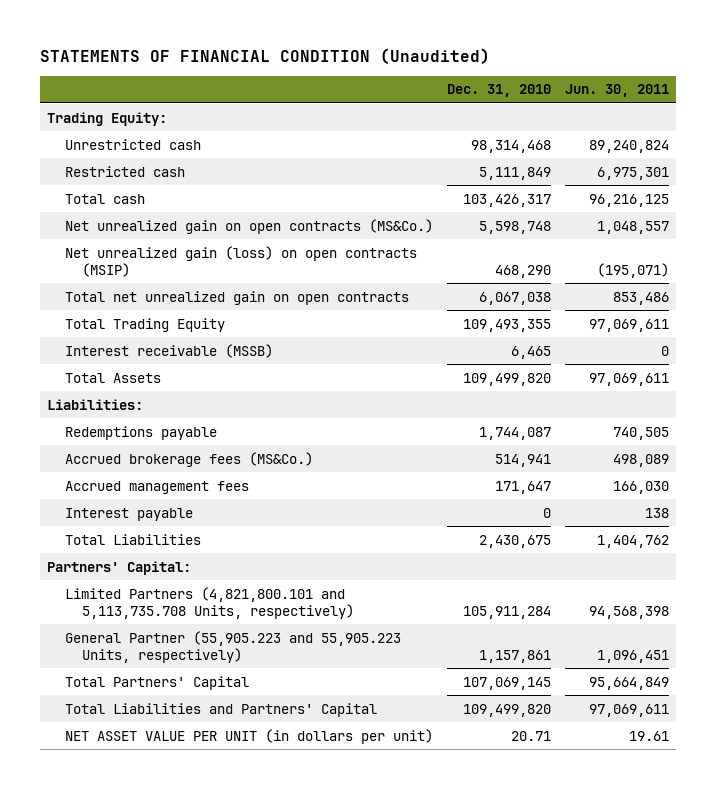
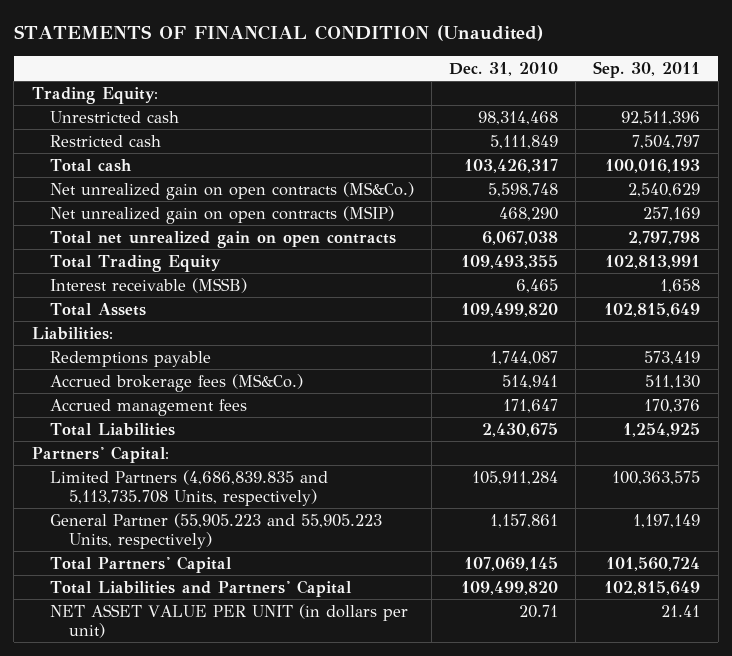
- | Dec. 31, 2010 | Jun. 30, 2011
+ | Dec. 31, 2010 | Sep. 30, 2011
- Net unrealized gain (loss) on open contracts (MSIP) | 468,290 | (195,071)
+ Net unrealized gain on open contracts (MSIP) | 468,290 | 257,169
- Interest payable | 0 | 138
- Limited Partners (4,821,800.101 and 5,113,735.708 Units, respectively) | 105,911,284 | 94,568,398
+ Limited Partners (4,686,839.835 and 5,113,735.708 Units, respectively) | 105,911,284 | 100,363,575

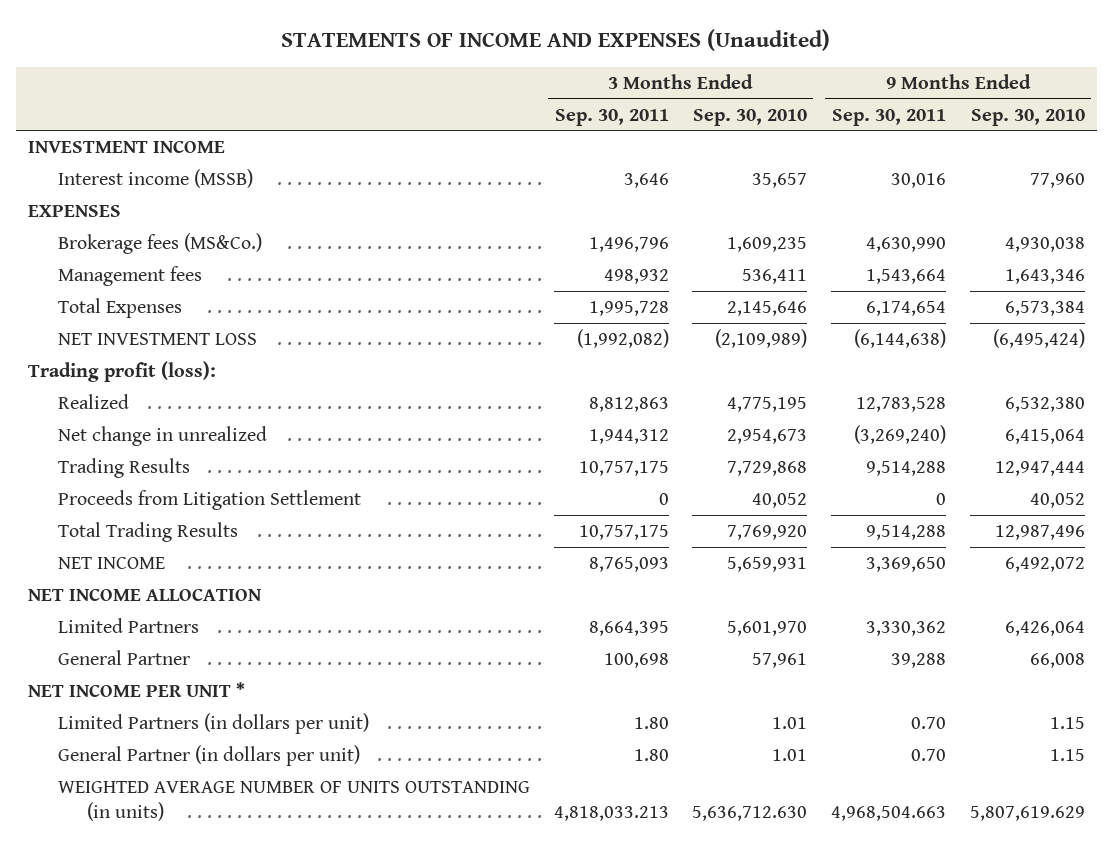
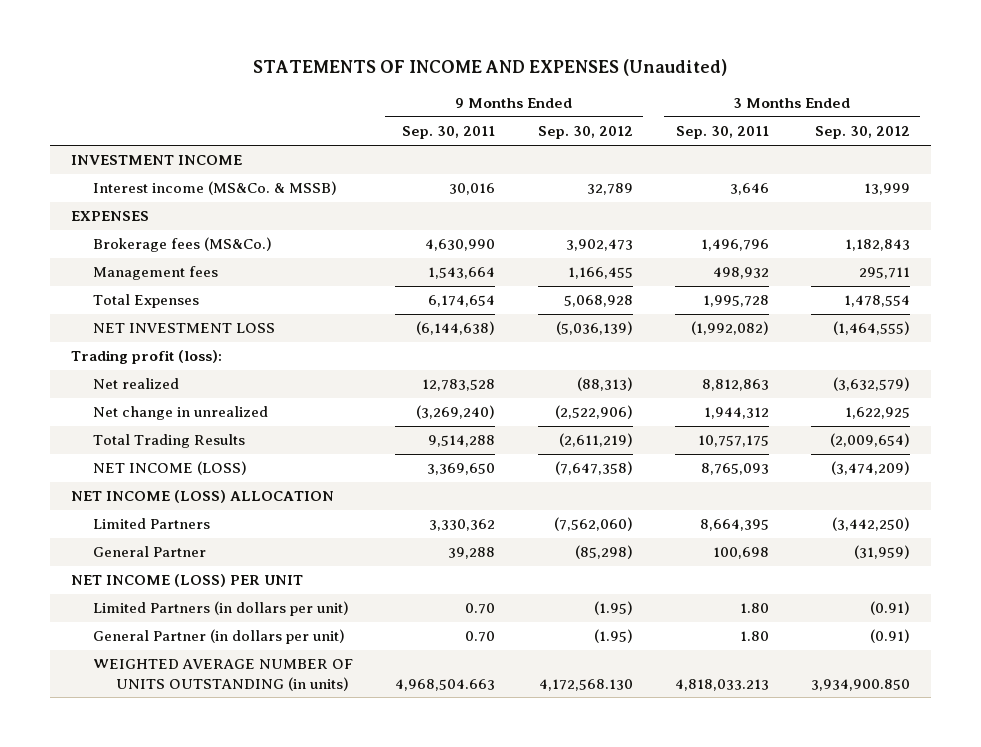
- | 3 Months Ended Sep. 30, 2011 | 3 Months Ended Sep. 30, 2010 | 9 Months Ended Sep. 30, 2011 | 9 Months Ended Sep. 30, 2010
+ | 9 Months Ended Sep. 30, 2011 | 9 Months Ended Sep. 30, 2012 | 3 Months Ended Sep. 30, 2011 | 3 Months Ended Sep. 30, 2012
- Interest income (MSSB) | 3,646 | 35,657 | 30,016 | 77,960
+ Interest income (MS&Co. & MSSB) | 30,016 | 32,789 | 3,646 | 13,999
- Realized | 8,812,863 | 4,775,195 | 12,783,528 | 6,532,380
+ Net realized | 12,783,528 | (88,313) | 8,812,863 | (3,632,579)
- Trading Results | 10,757,175 | 7,729,868 | 9,514,288 | 12,947,444
- Proceeds from Litigation Settlement | 0 | 40,052 | 0 | 40,052
- NET INCOME | 8,765,093 | 5,659,931 | 3,369,650 | 6,492,072
- NET INCOME ALLOCATION
+ NET INCOME (LOSS) | 3,369,650 | (7,647,358) | 8,765,093 | (3,474,209)
+ NET INCOME (LOSS) ALLOCATION
- NET INCOME PER UNIT *
+ NET INCOME (LOSS) PER UNIT

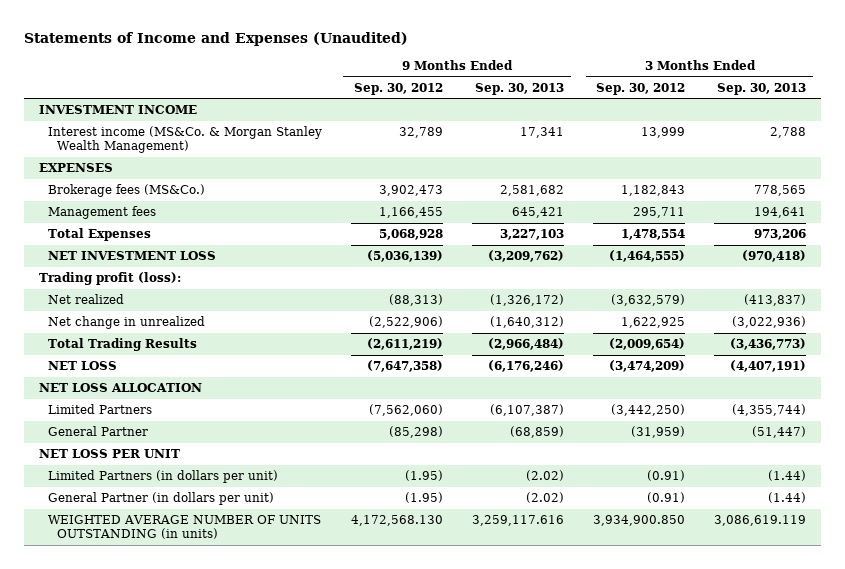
- STATEMENTS OF INCOME AND EXPENSES (Unaudited)
+ Statements of Income and Expenses (Unaudited)
- | 9 Months Ended Sep. 30, 2011 | 9 Months Ended Sep. 30, 2012 | 3 Months Ended Sep. 30, 2011 | 3 Months Ended Sep. 30, 2012
+ | 9 Months Ended Sep. 30, 2012 | 9 Months Ended Sep. 30, 2013 | 3 Months Ended Sep. 30, 2012 | 3 Months Ended Sep. 30, 2013
- Interest income (MS&Co. & MSSB) | 30,016 | 32,789 | 3,646 | 13,999
+ Interest income (MS&Co. & Morgan Stanley Wealth Management) | 32,789 | 17,341 | 13,999 | 2,788
- NET INCOME (LOSS) | 3,369,650 | (7,647,358) | 8,765,093 | (3,474,209)
- NET INCOME (LOSS) ALLOCATION
+ NET LOSS | (7,647,358) | (6,176,246) | (3,474,209) | (4,407,191)
+ NET LOSS ALLOCATION
- NET INCOME (LOSS) PER UNIT
+ NET LOSS PER UNIT

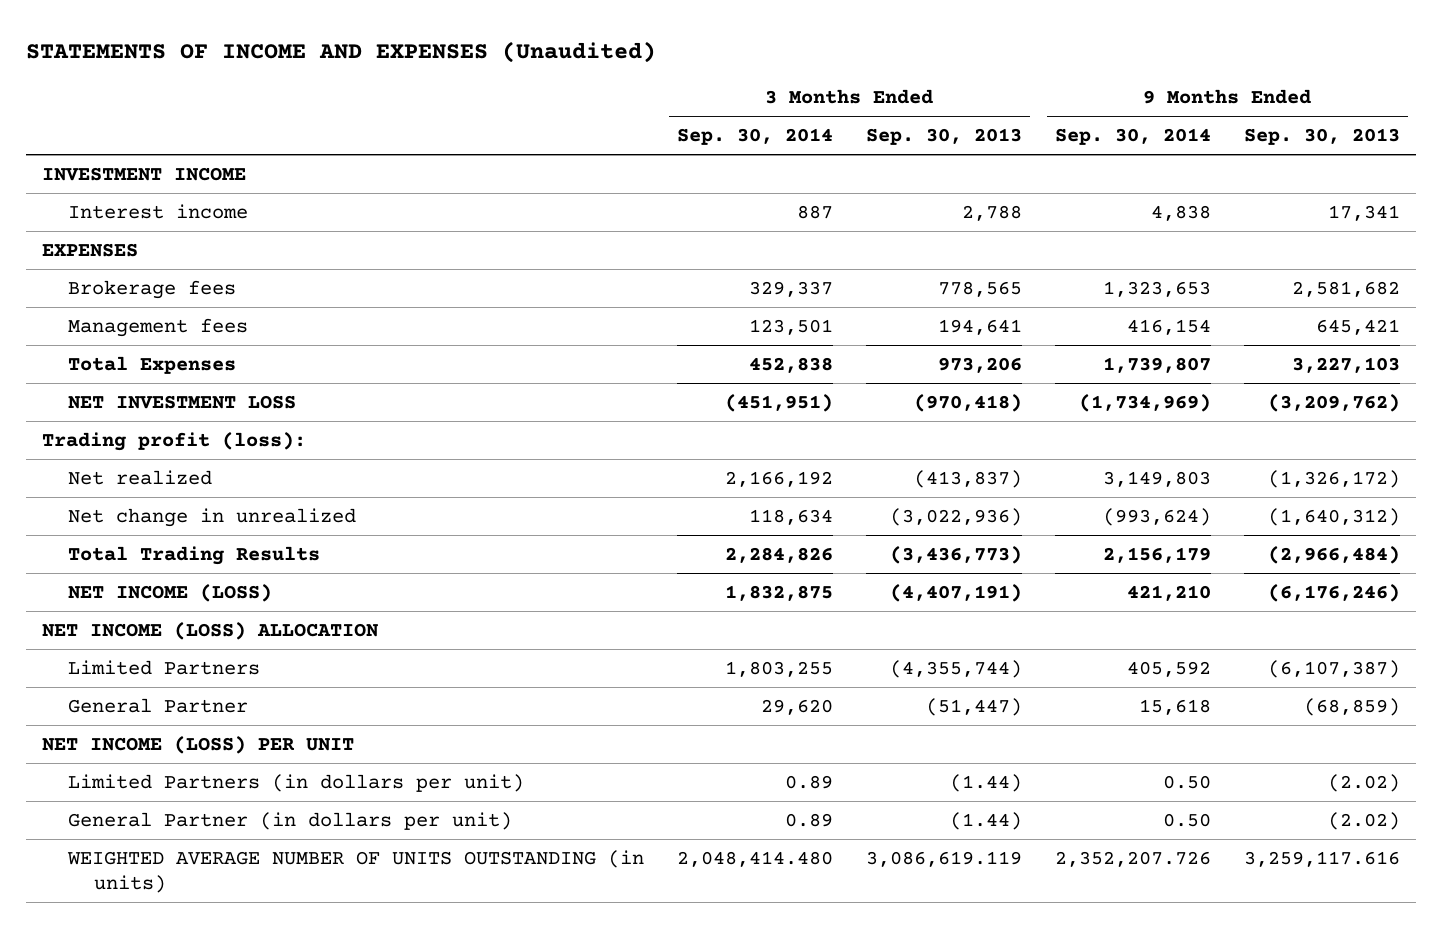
- Statements of Income and Expenses (Unaudited)
+ STATEMENTS OF INCOME AND EXPENSES (Unaudited)
- | 9 Months Ended Sep. 30, 2012 | 9 Months Ended Sep. 30, 2013 | 3 Months Ended Sep. 30, 2012 | 3 Months Ended Sep. 30, 2013
+ | 3 Months Ended Sep. 30, 2014 | 3 Months Ended Sep. 30, 2013 | 9 Months Ended Sep. 30, 2014 | 9 Months Ended Sep. 30, 2013
- Interest income (MS&Co. & Morgan Stanley Wealth Management) | 32,789 | 17,341 | 13,999 | 2,788
+ Interest income | 887 | 2,788 | 4,838 | 17,341
- Brokerage fees (MS&Co.) | 3,902,473 | 2,581,682 | 1,182,843 | 778,565
+ Brokerage fees | 329,337 | 778,565 | 1,323,653 | 2,581,682
- NET LOSS | (7,647,358) | (6,176,246) | (3,474,209) | (4,407,191)
- NET LOSS ALLOCATION
+ NET INCOME (LOSS) | 1,832,875 | (4,407,191) | 421,210 | (6,176,246)
+ NET INCOME (LOSS) ALLOCATION
- NET LOSS PER UNIT
+ NET INCOME (LOSS) PER UNIT

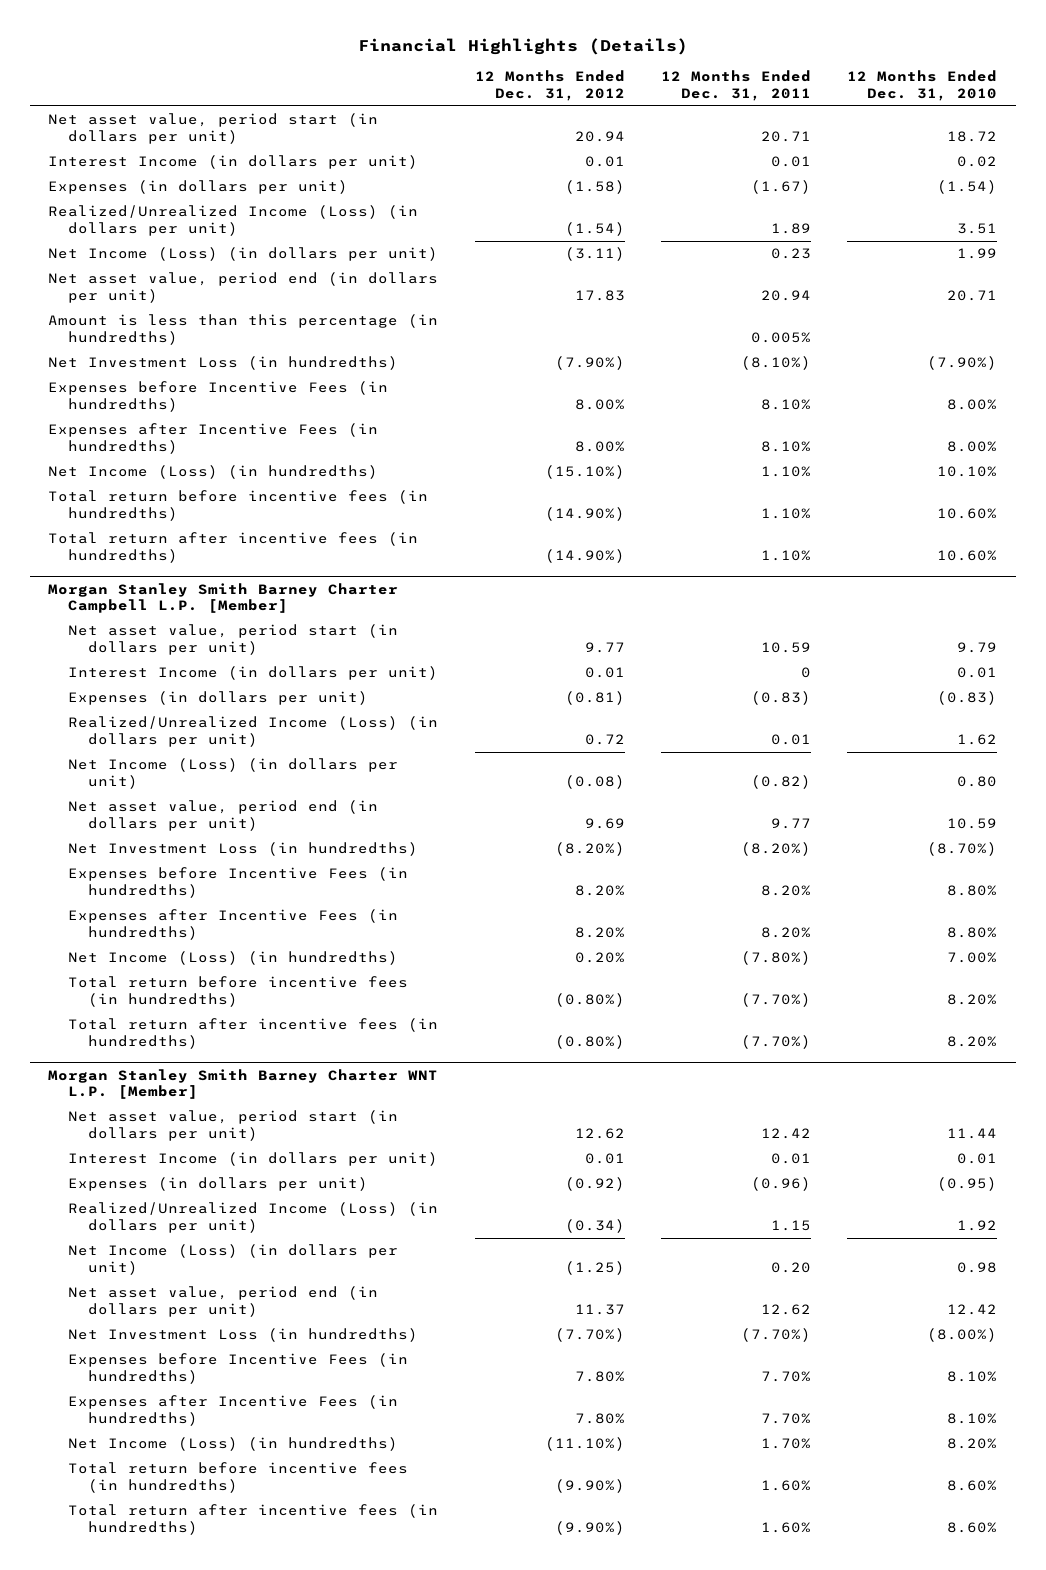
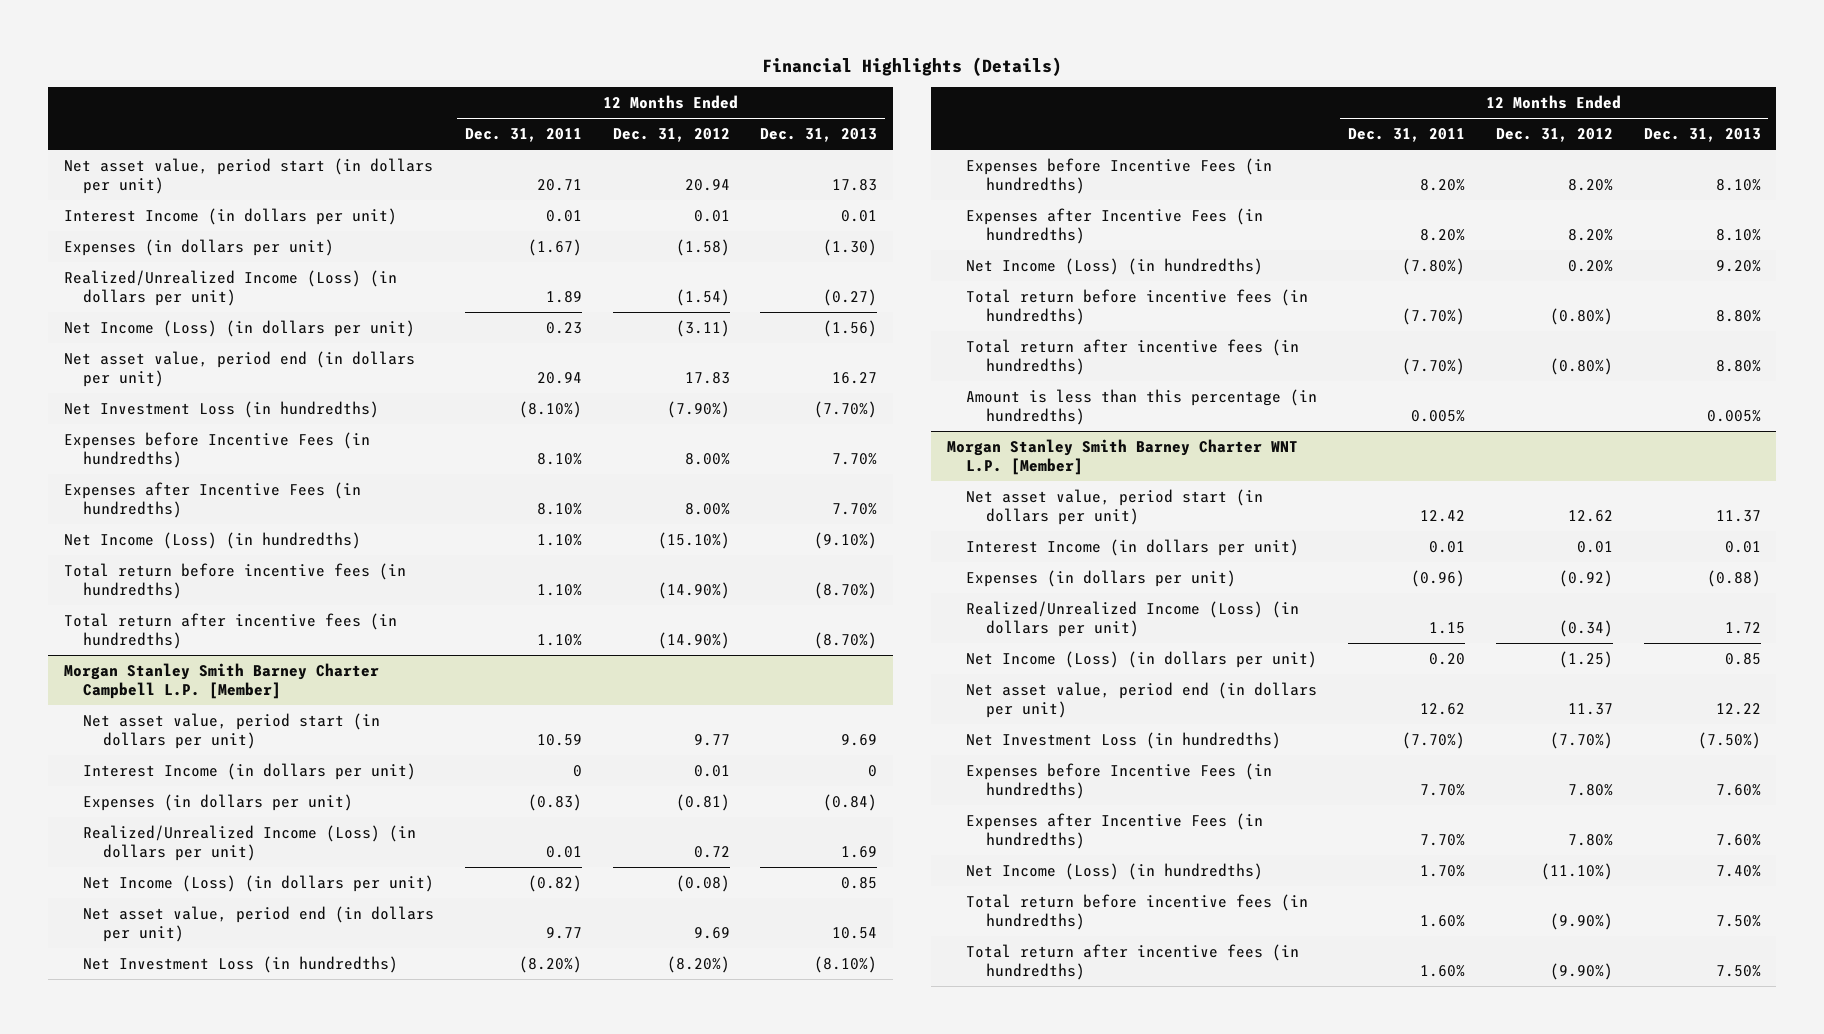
- | 12 Months Ended Dec. 31, 2012 | 12 Months Ended Dec. 31, 2011 | 12 Months Ended Dec. 31, 2010
+ | 12 Months Ended Dec. 31, 2011 | 12 Months Ended Dec. 31, 2012 | 12 Months Ended Dec. 31, 2013
- Amount is less than this percentage (in hundredths) | | 0.005% |
@ Morgan Stanley Smith Barney Charter Campbell L.P. [Member]
+ Amount is less than this percentage (in hundredths) | 0.005% | | 0.005%

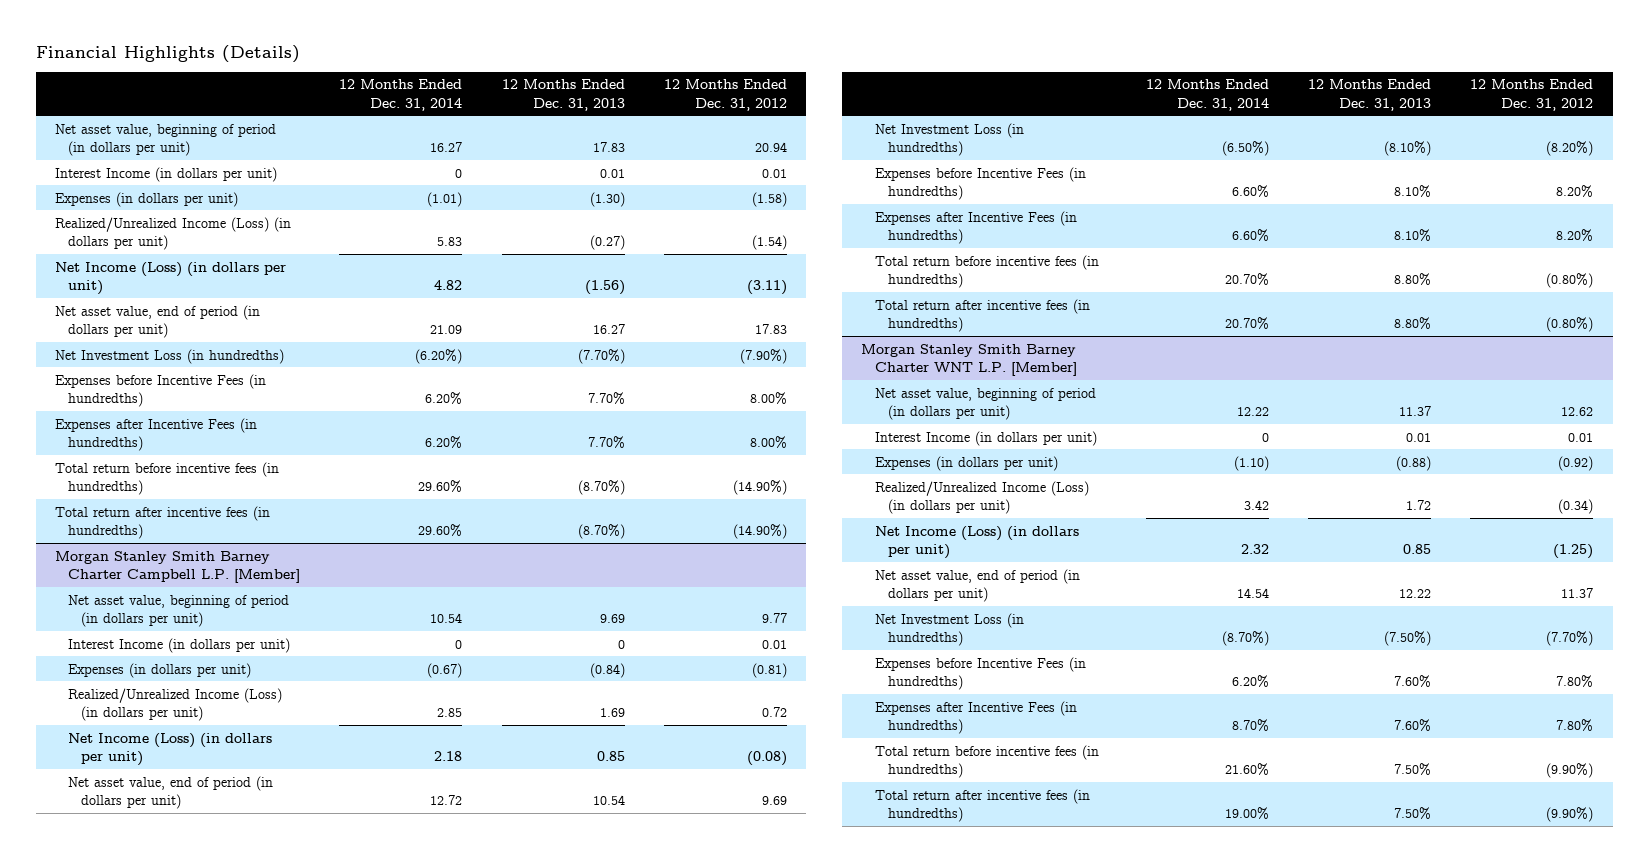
- | 12 Months Ended Dec. 31, 2011 | 12 Months Ended Dec. 31, 2012 | 12 Months Ended Dec. 31, 2013
+ | 12 Months Ended Dec. 31, 2014 | 12 Months Ended Dec. 31, 2013 | 12 Months Ended Dec. 31, 2012
- Net asset value, period start (in dollars per unit) | 20.71 | 20.94 | 17.83
+ Net asset value, beginning of period (in dollars per unit) | 16.27 | 17.83 | 20.94
- Net asset value, period end (in dollars per unit) | 20.94 | 17.83 | 16.27
+ Net asset value, end of period (in dollars per unit) | 21.09 | 16.27 | 17.83
- Net Income (Loss) (in hundredths) | 1.10% | (15.10%) | (9.10%)
@ Morgan Stanley Smith Barney Charter Campbell L.P. [Member]
- Net asset value, period start (in dollars per unit) | 10.59 | 9.77 | 9.69
+ Net asset value, beginning of period (in dollars per unit) | 10.54 | 9.69 | 9.77
- Net asset value, period end (in dollars per unit) | 9.77 | 9.69 | 10.54
+ Net asset value, end of period (in dollars per unit) | 12.72 | 10.54 | 9.69
- Net Income (Loss) (in hundredths) | (7.80%) | 0.20% | 9.20%
- Amount is less than this percentage (in hundredths) | 0.005% | | 0.005%
@ Morgan Stanley Smith Barney Charter WNT L.P. [Member]
- Net asset value, period start (in dollars per unit) | 12.42 | 12.62 | 11.37
+ Net asset value, beginning of period (in dollars per unit) | 12.22 | 11.37 | 12.62
- Net asset value, period end (in dollars per unit) | 12.62 | 11.37 | 12.22
+ Net asset value, end of period (in dollars per unit) | 14.54 | 12.22 | 11.37
- Net Income (Loss) (in hundredths) | 1.70% | (11.10%) | 7.40%

